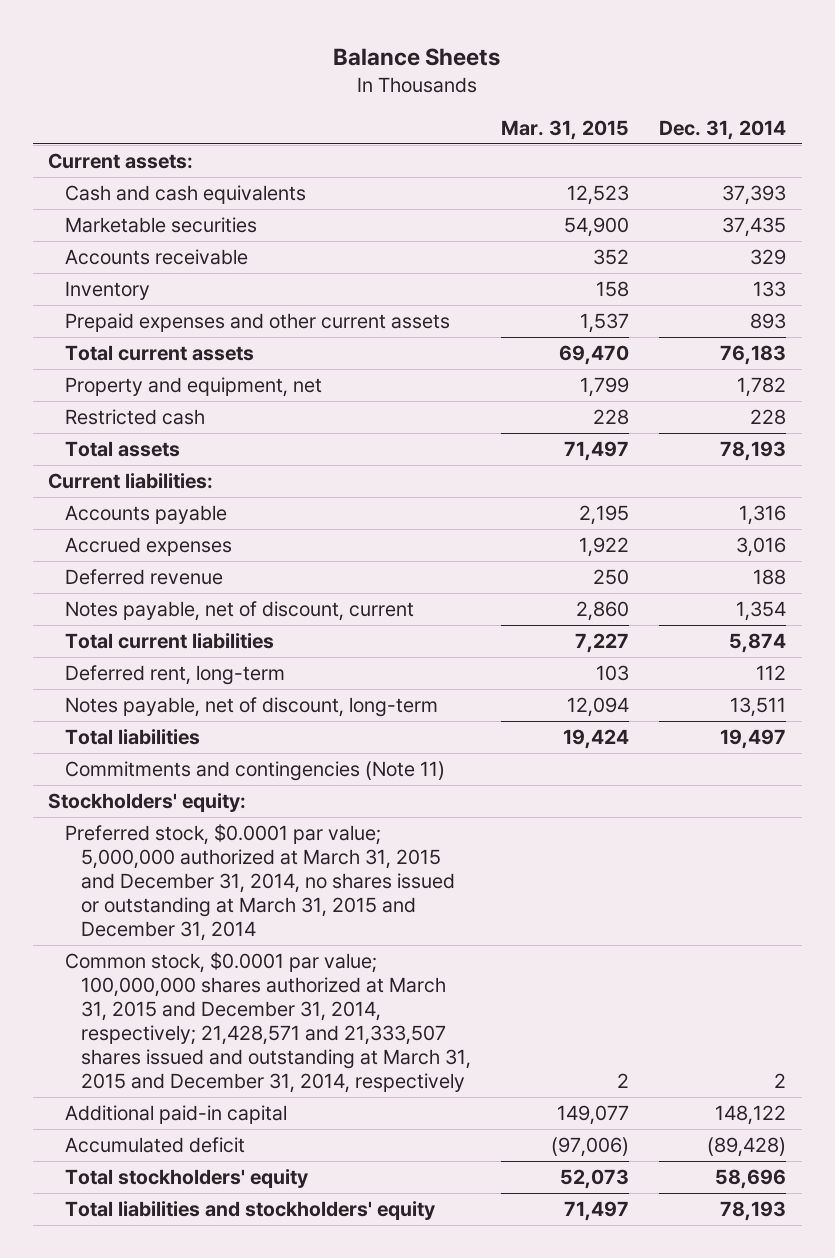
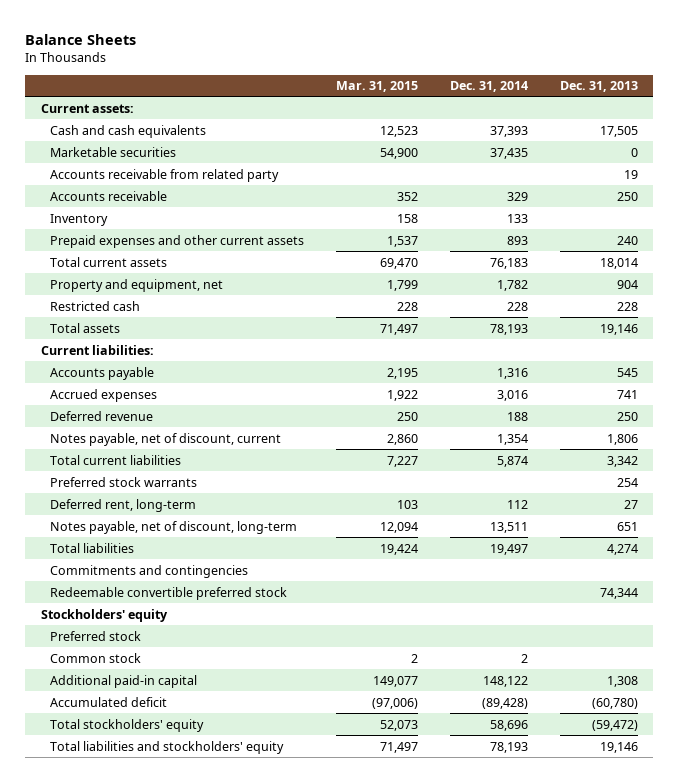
- | Mar. 31, 2015 | Dec. 31, 2014
+ | Mar. 31, 2015 | Dec. 31, 2014 | Dec. 31, 2013
+ Accounts receivable from related party | | | 19
+ Preferred stock warrants | | | 254
- Commitments and contingencies (Note 11)
- Stockholders' equity:
- Preferred stock, $0.0001 par value; 5,000,000 authorized at March 31, 2015 and December 31, 2014, no shares issued or outstanding at March 31, 2015 and December 31, 2014
- Common stock, $0.0001 par value; 100,000,000 shares authorized at March 31, 2015 and December 31, 2014, respectively; 21,428,571 and 21,333,507 shares issued and outstanding at March 31, 2015 and December 31, 2014, respectively | 2 | 2
+ Commitments and contingencies
+ Redeemable convertible preferred stock | | | 74,344
+ Stockholders' equity
+ Preferred stock
+ Common stock | 2 | 2 |

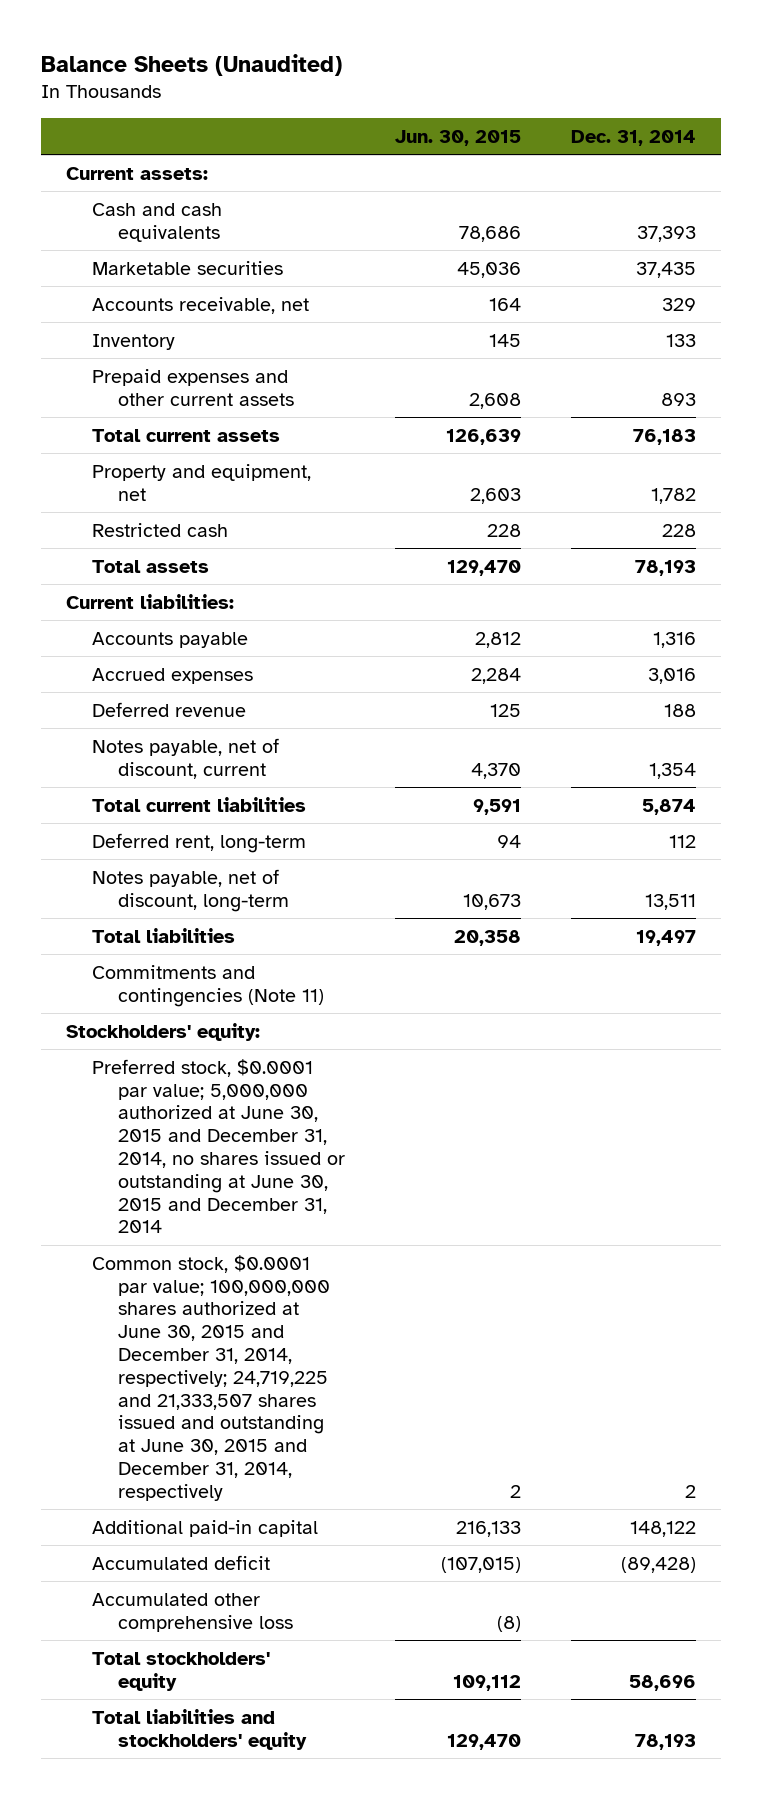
- Balance Sheets
+ Balance Sheets (Unaudited)
- | Mar. 31, 2015 | Dec. 31, 2014 | Dec. 31, 2013
+ | Jun. 30, 2015 | Dec. 31, 2014
- Accounts receivable from related party | | | 19
- Accounts receivable | 352 | 329 | 250
+ Accounts receivable, net | 164 | 329
- Preferred stock warrants | | | 254
- Commitments and contingencies
- Redeemable convertible preferred stock | | | 74,344
- Stockholders' equity
- Preferred stock
- Common stock | 2 | 2 |
+ Commitments and contingencies (Note 11)
+ Stockholders' equity:
+ Preferred stock, $0.0001 par value; 5,000,000 authorized at June 30, 2015 and December 31, 2014, no shares issued or outstanding at June 30, 2015 and December 31, 2014
+ Common stock, $0.0001 par value; 100,000,000 shares authorized at June 30, 2015 and December 31, 2014, respectively; 24,719,225 and 21,333,507 shares issued and outstanding at June 30, 2015 and December 31, 2014, respectively | 2 | 2
+ Accumulated other comprehensive loss | (8) |

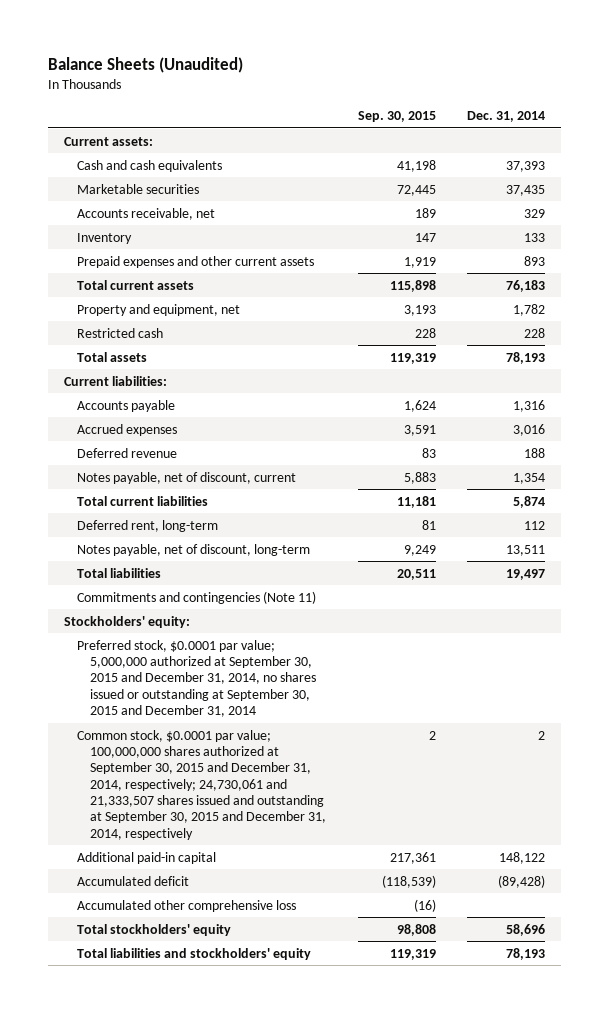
- | Jun. 30, 2015 | Dec. 31, 2014
+ | Sep. 30, 2015 | Dec. 31, 2014
- Preferred stock, $0.0001 par value; 5,000,000 authorized at June 30, 2015 and December 31, 2014, no shares issued or outstanding at June 30, 2015 and December 31, 2014
- Common stock, $0.0001 par value; 100,000,000 shares authorized at June 30, 2015 and December 31, 2014, respectively; 24,719,225 and 21,333,507 shares issued and outstanding at June 30, 2015 and December 31, 2014, respectively | 2 | 2
+ Preferred stock, $0.0001 par value; 5,000,000 authorized at September 30, 2015 and December 31, 2014, no shares issued or outstanding at September 30, 2015 and December 31, 2014
+ Common stock, $0.0001 par value; 100,000,000 shares authorized at September 30, 2015 and December 31, 2014, respectively; 24,730,061 and 21,333,507 shares issued and outstanding at September 30, 2015 and December 31, 2014, respectively | 2 | 2

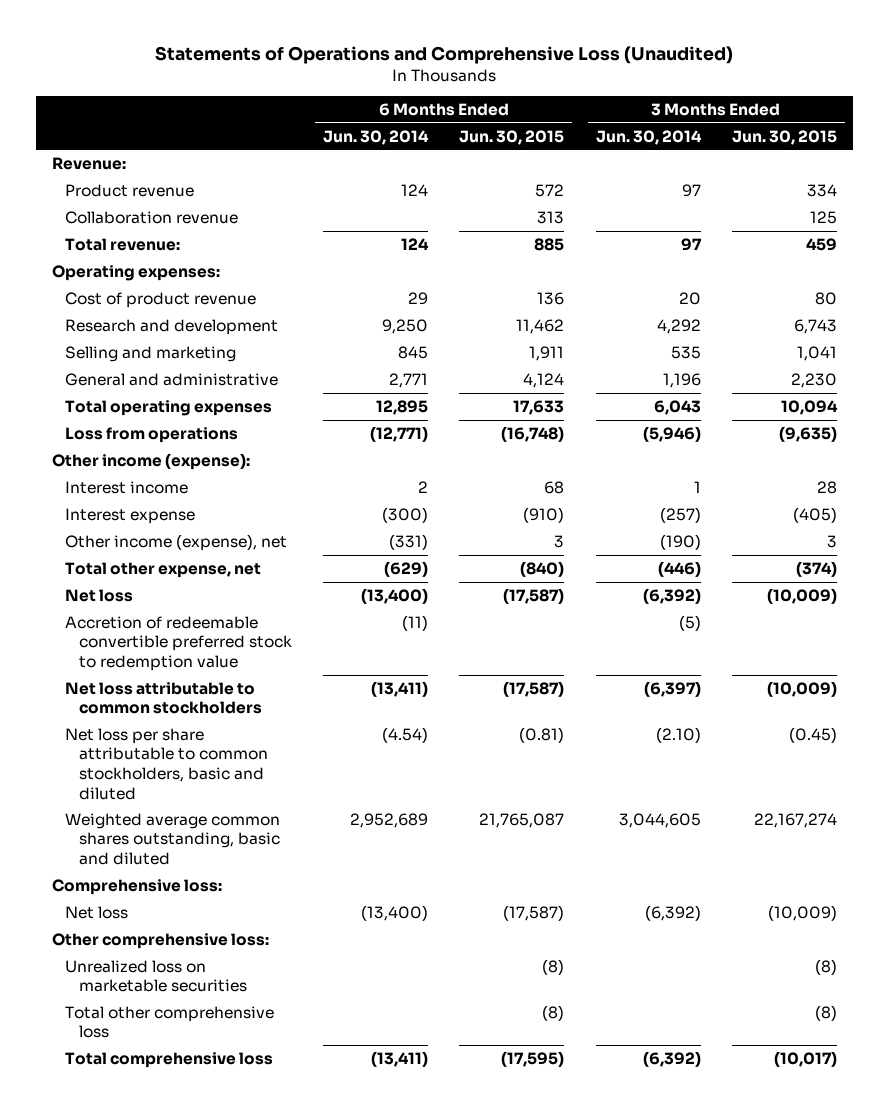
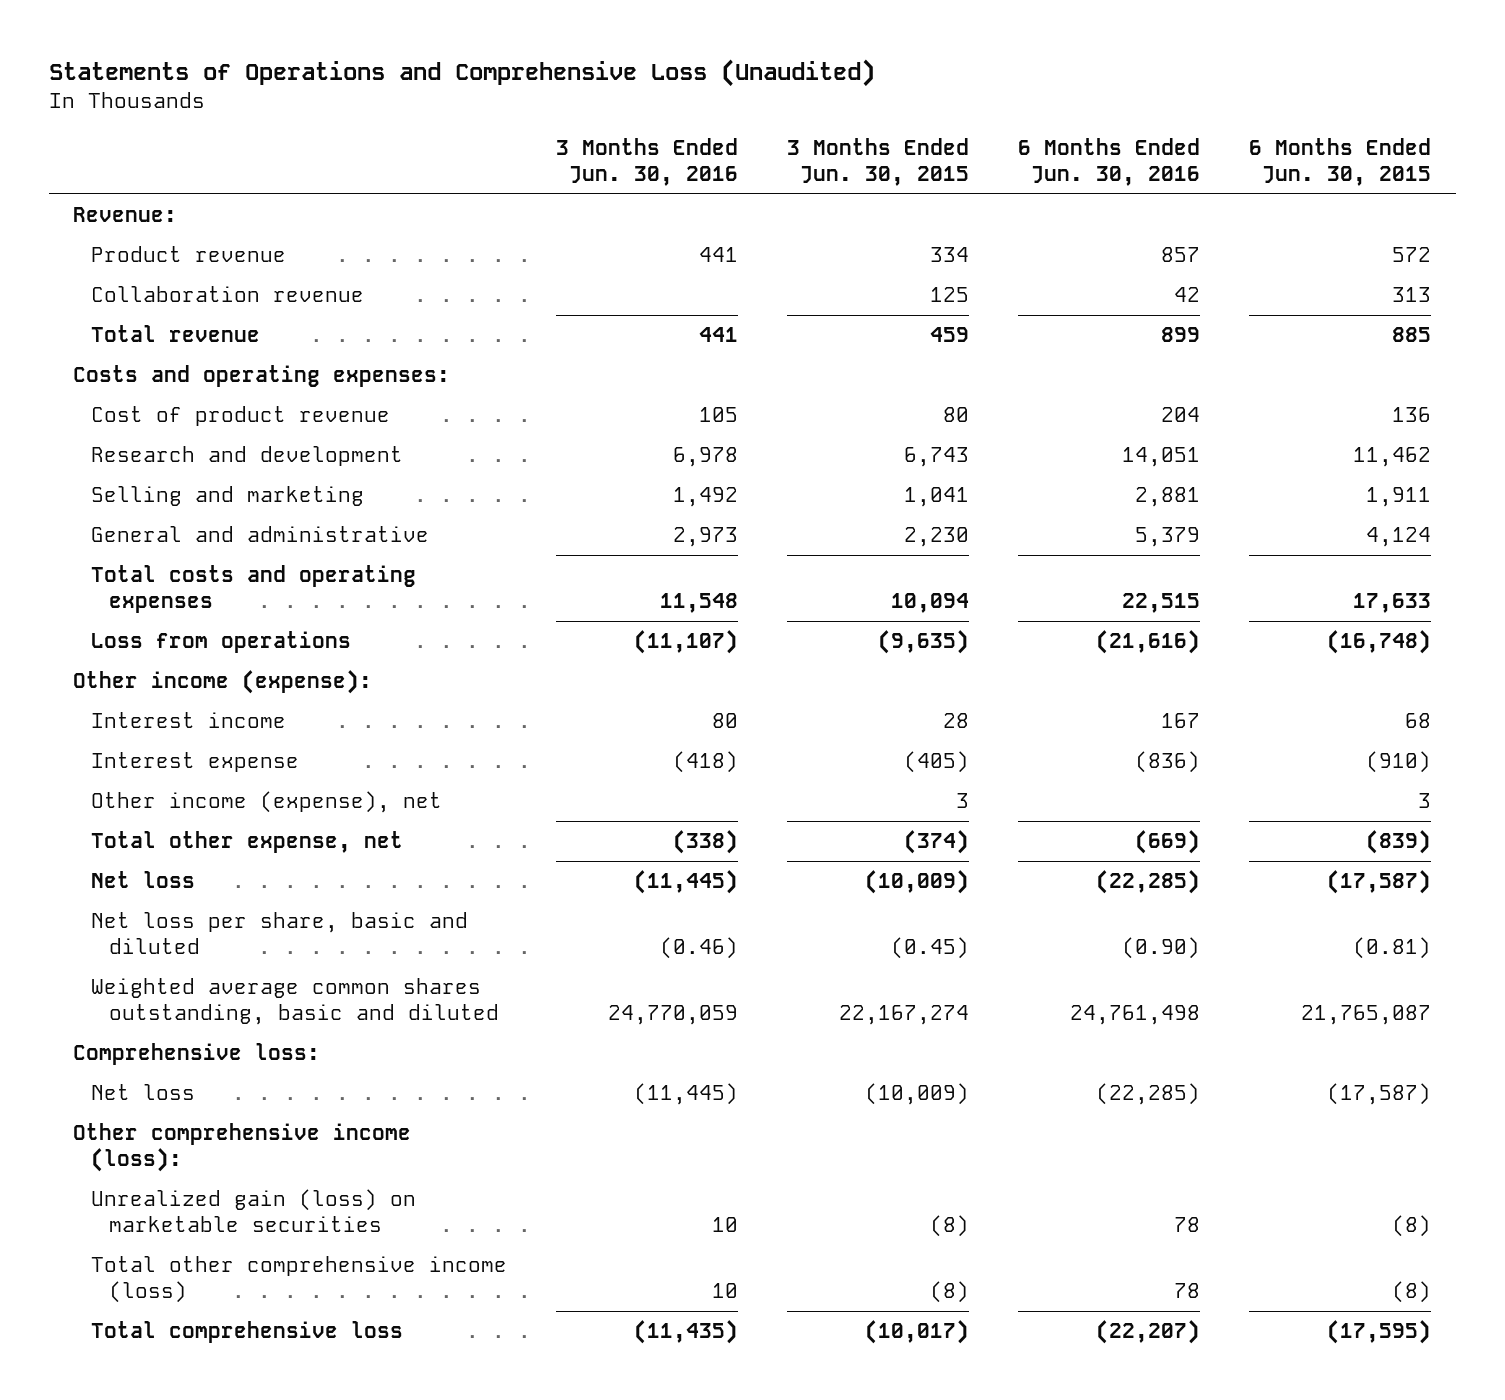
- | 6 Months Ended Jun. 30, 2014 | 6 Months Ended Jun. 30, 2015 | 3 Months Ended Jun. 30, 2014 | 3 Months Ended Jun. 30, 2015
+ | 3 Months Ended Jun. 30, 2016 | 3 Months Ended Jun. 30, 2015 | 6 Months Ended Jun. 30, 2016 | 6 Months Ended Jun. 30, 2015
- Total revenue: | 124 | 885 | 97 | 459
- Operating expenses:
+ Total revenue | 441 | 459 | 899 | 885
+ Costs and operating expenses:
- Total operating expenses | 12,895 | 17,633 | 6,043 | 10,094
+ Total costs and operating expenses | 11,548 | 10,094 | 22,515 | 17,633
- Total other expense, net | (629) | (840) | (446) | (374)
+ Total other expense, net | (338) | (374) | (669) | (839)
- Accretion of redeemable convertible preferred stock to redemption value | (11) | | (5) |
- Net loss attributable to common stockholders | (13,411) | (17,587) | (6,397) | (10,009)
- Net loss per share attributable to common stockholders, basic and diluted | (4.54) | (0.81) | (2.10) | (0.45)
+ Net loss per share, basic and diluted | (0.46) | (0.45) | (0.90) | (0.81)
- Other comprehensive loss:
- Unrealized loss on marketable securities | | (8) | | (8)
- Total other comprehensive loss | | (8) | | (8)
+ Other comprehensive income (loss):
+ Unrealized gain (loss) on marketable securities | 10 | (8) | 78 | (8)
+ Total other comprehensive income (loss) | 10 | (8) | 78 | (8)

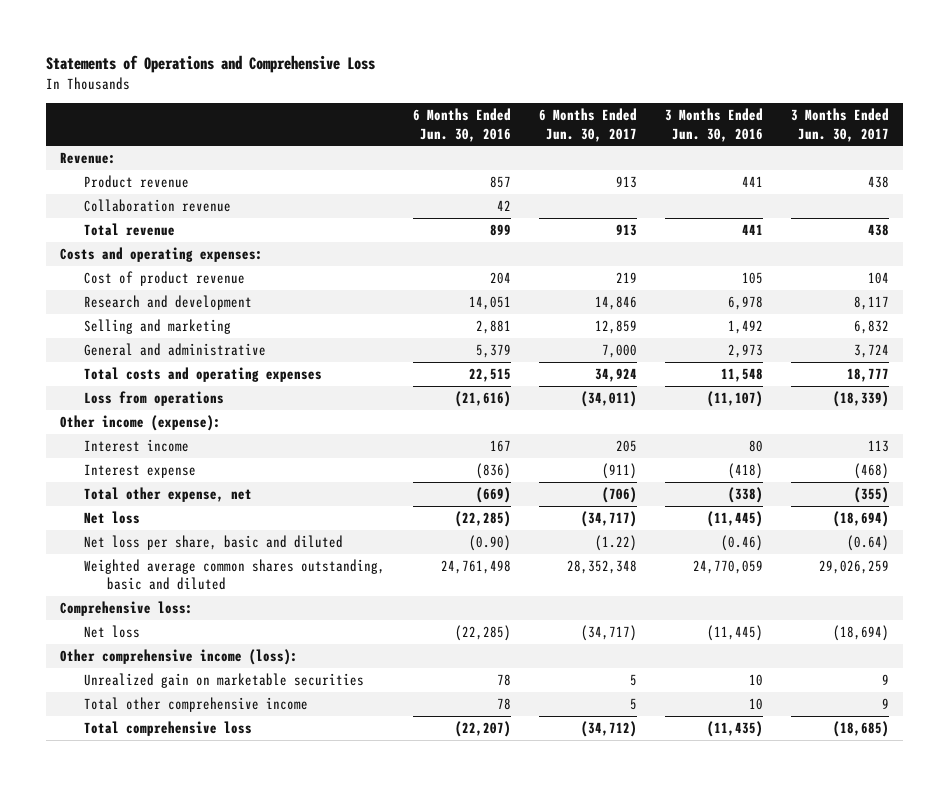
- Statements of Operations and Comprehensive Loss (Unaudited)
+ Statements of Operations and Comprehensive Loss
- | 3 Months Ended Jun. 30, 2016 | 3 Months Ended Jun. 30, 2015 | 6 Months Ended Jun. 30, 2016 | 6 Months Ended Jun. 30, 2015
+ | 6 Months Ended Jun. 30, 2016 | 6 Months Ended Jun. 30, 2017 | 3 Months Ended Jun. 30, 2016 | 3 Months Ended Jun. 30, 2017
- Other income (expense), net | | 3 | | 3
- Unrealized gain (loss) on marketable securities | 10 | (8) | 78 | (8)
- Total other comprehensive income (loss) | 10 | (8) | 78 | (8)
+ Unrealized gain on marketable securities | 78 | 5 | 10 | 9
+ Total other comprehensive income | 78 | 5 | 10 | 9

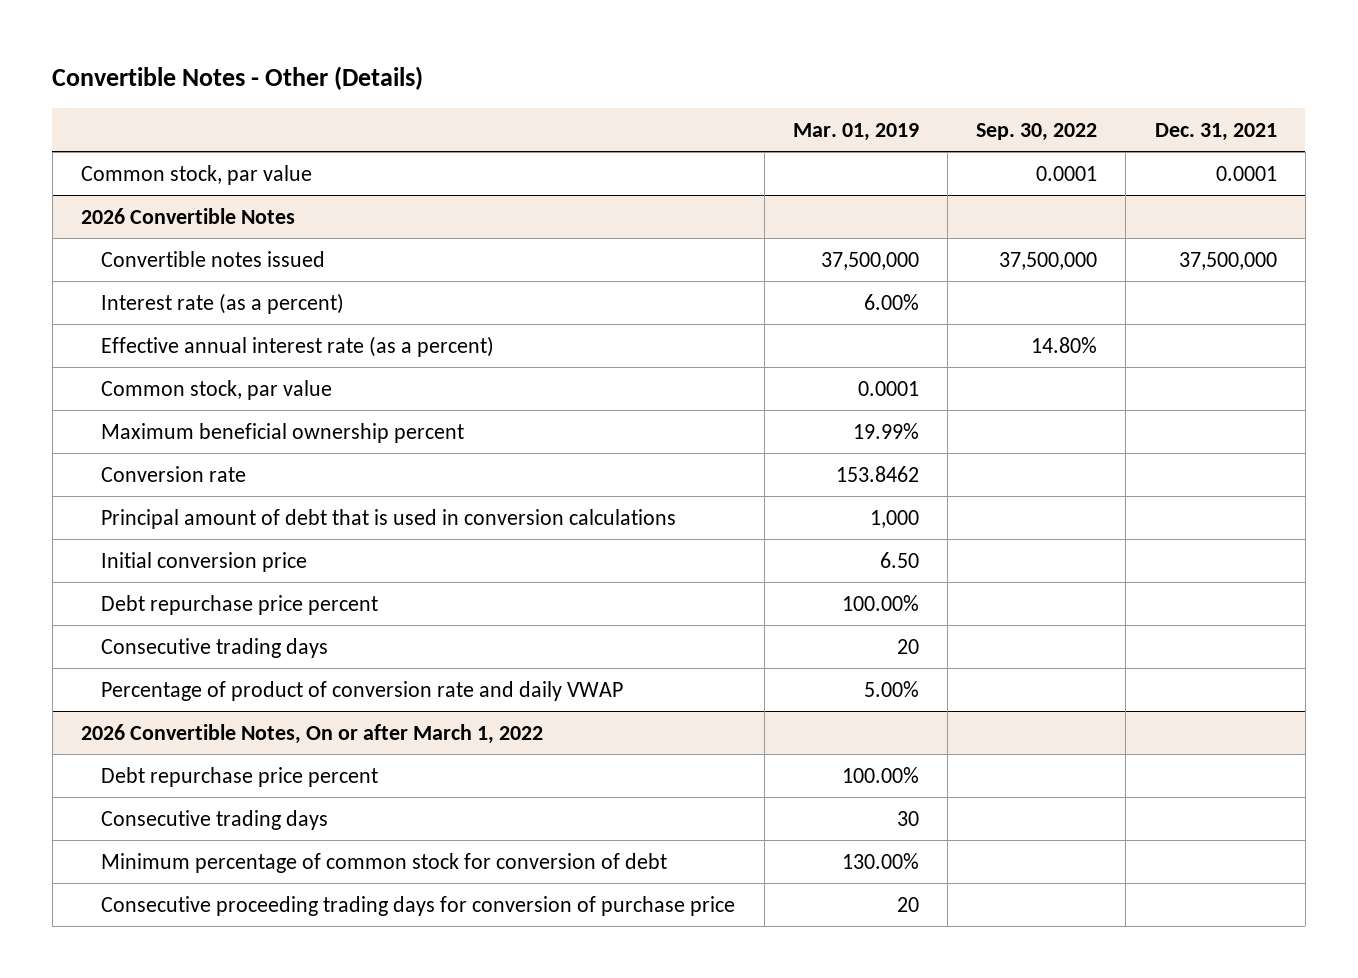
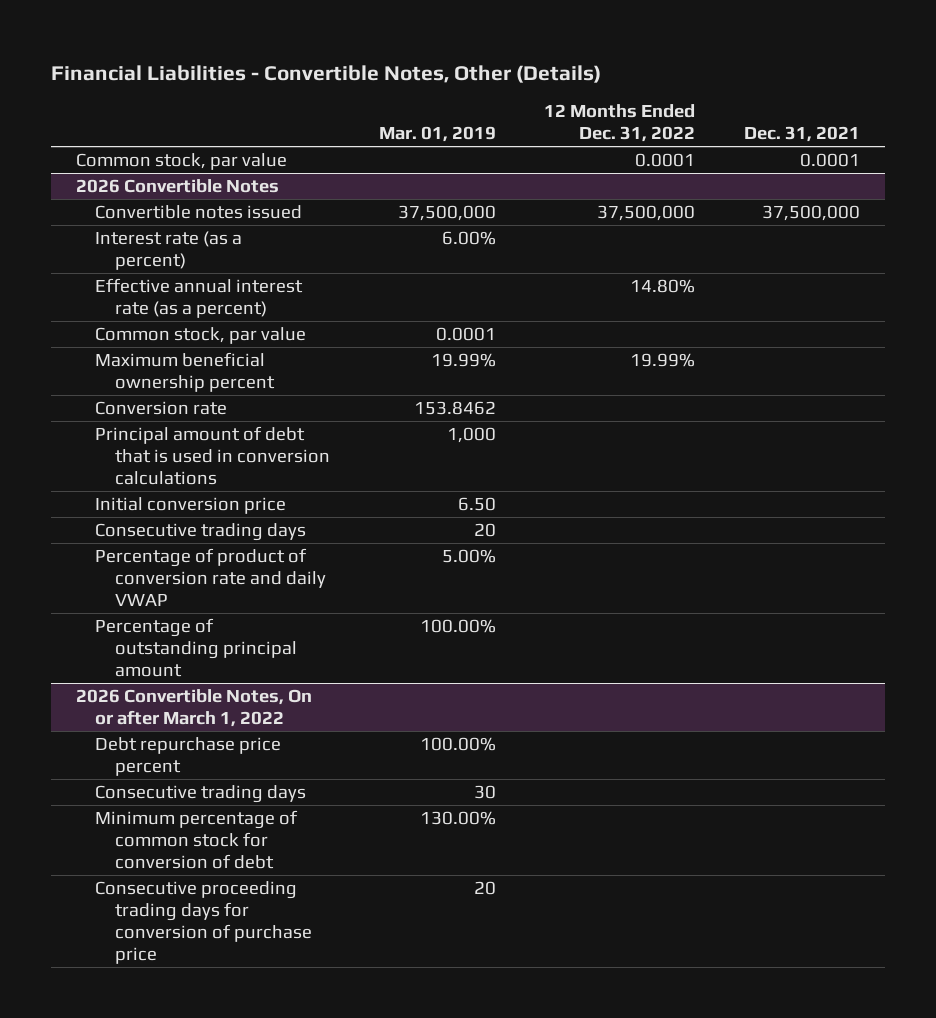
- Convertible Notes - Other (Details)
+ Financial Liabilities - Convertible Notes, Other (Details)
- | Mar. 01, 2019 | Sep. 30, 2022 | Dec. 31, 2021
+ | Mar. 01, 2019 | 12 Months Ended Dec. 31, 2022 | Dec. 31, 2021
@ 2026 Convertible Notes
- Debt repurchase price percent | 100.00% | |
+ Percentage of outstanding principal amount | 100.00% | |

